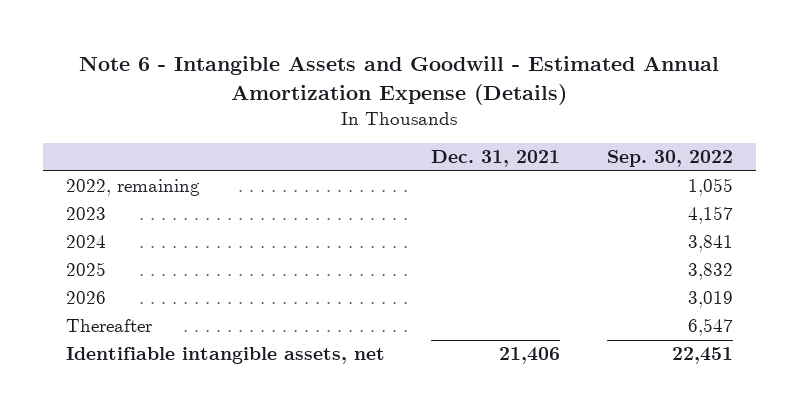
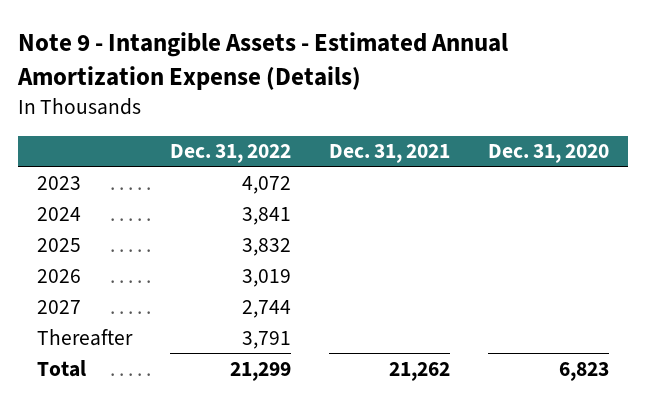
- Note 6 - Intangible Assets and Goodwill - Estimated Annual Amortization Expense (Details)
+ Note 9 - Intangible Assets - Estimated Annual Amortization Expense (Details)
- | Dec. 31, 2021 | Sep. 30, 2022
+ | Dec. 31, 2022 | Dec. 31, 2021 | Dec. 31, 2020
- 2022, remaining | | 1,055
+ 2027 | 2,744 | |
- Identifiable intangible assets, net | 21,406 | 22,451
+ Total | 21,299 | 21,262 | 6,823

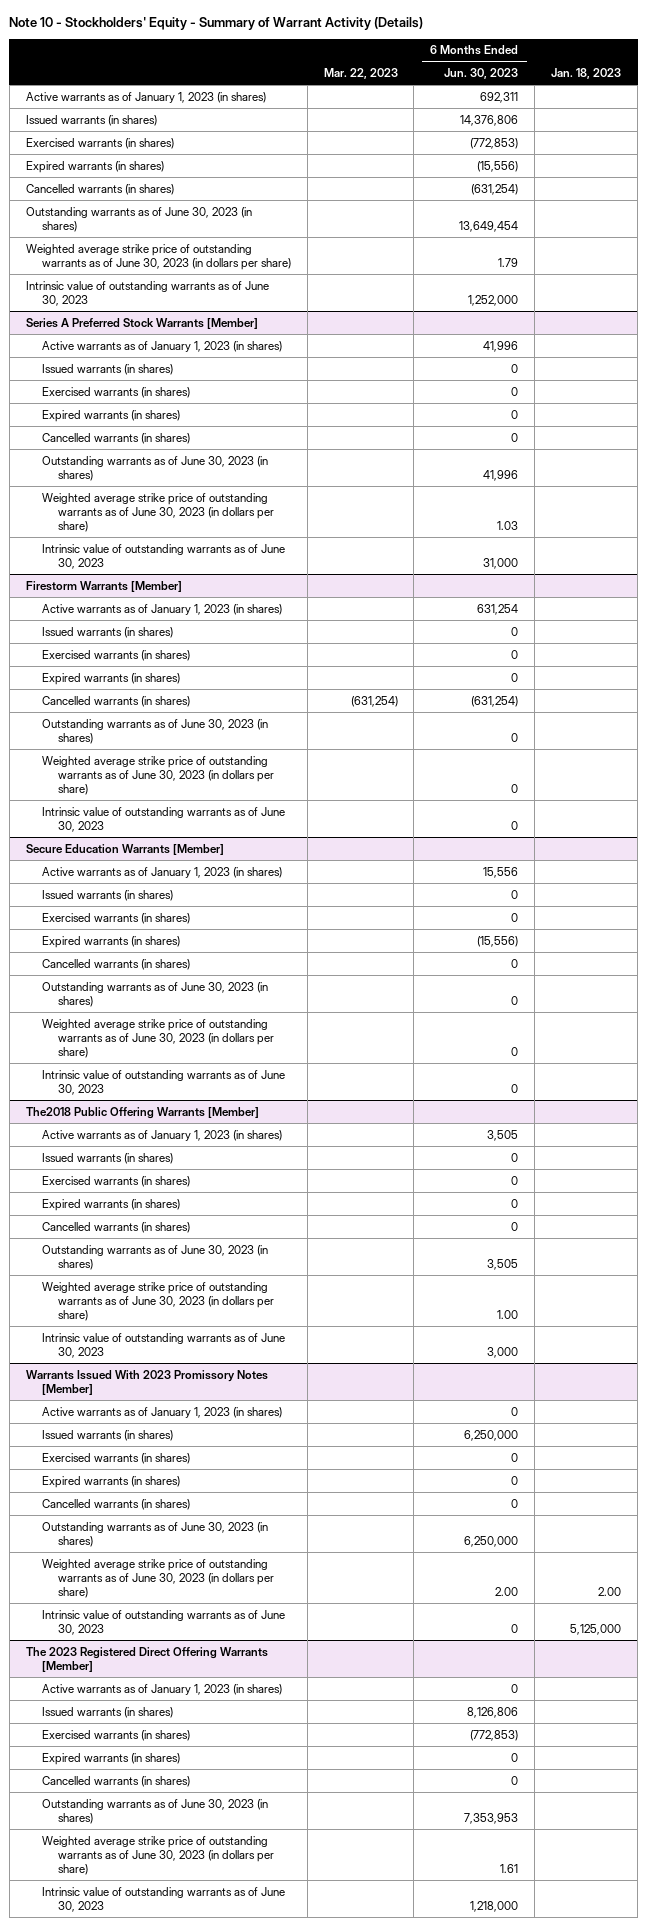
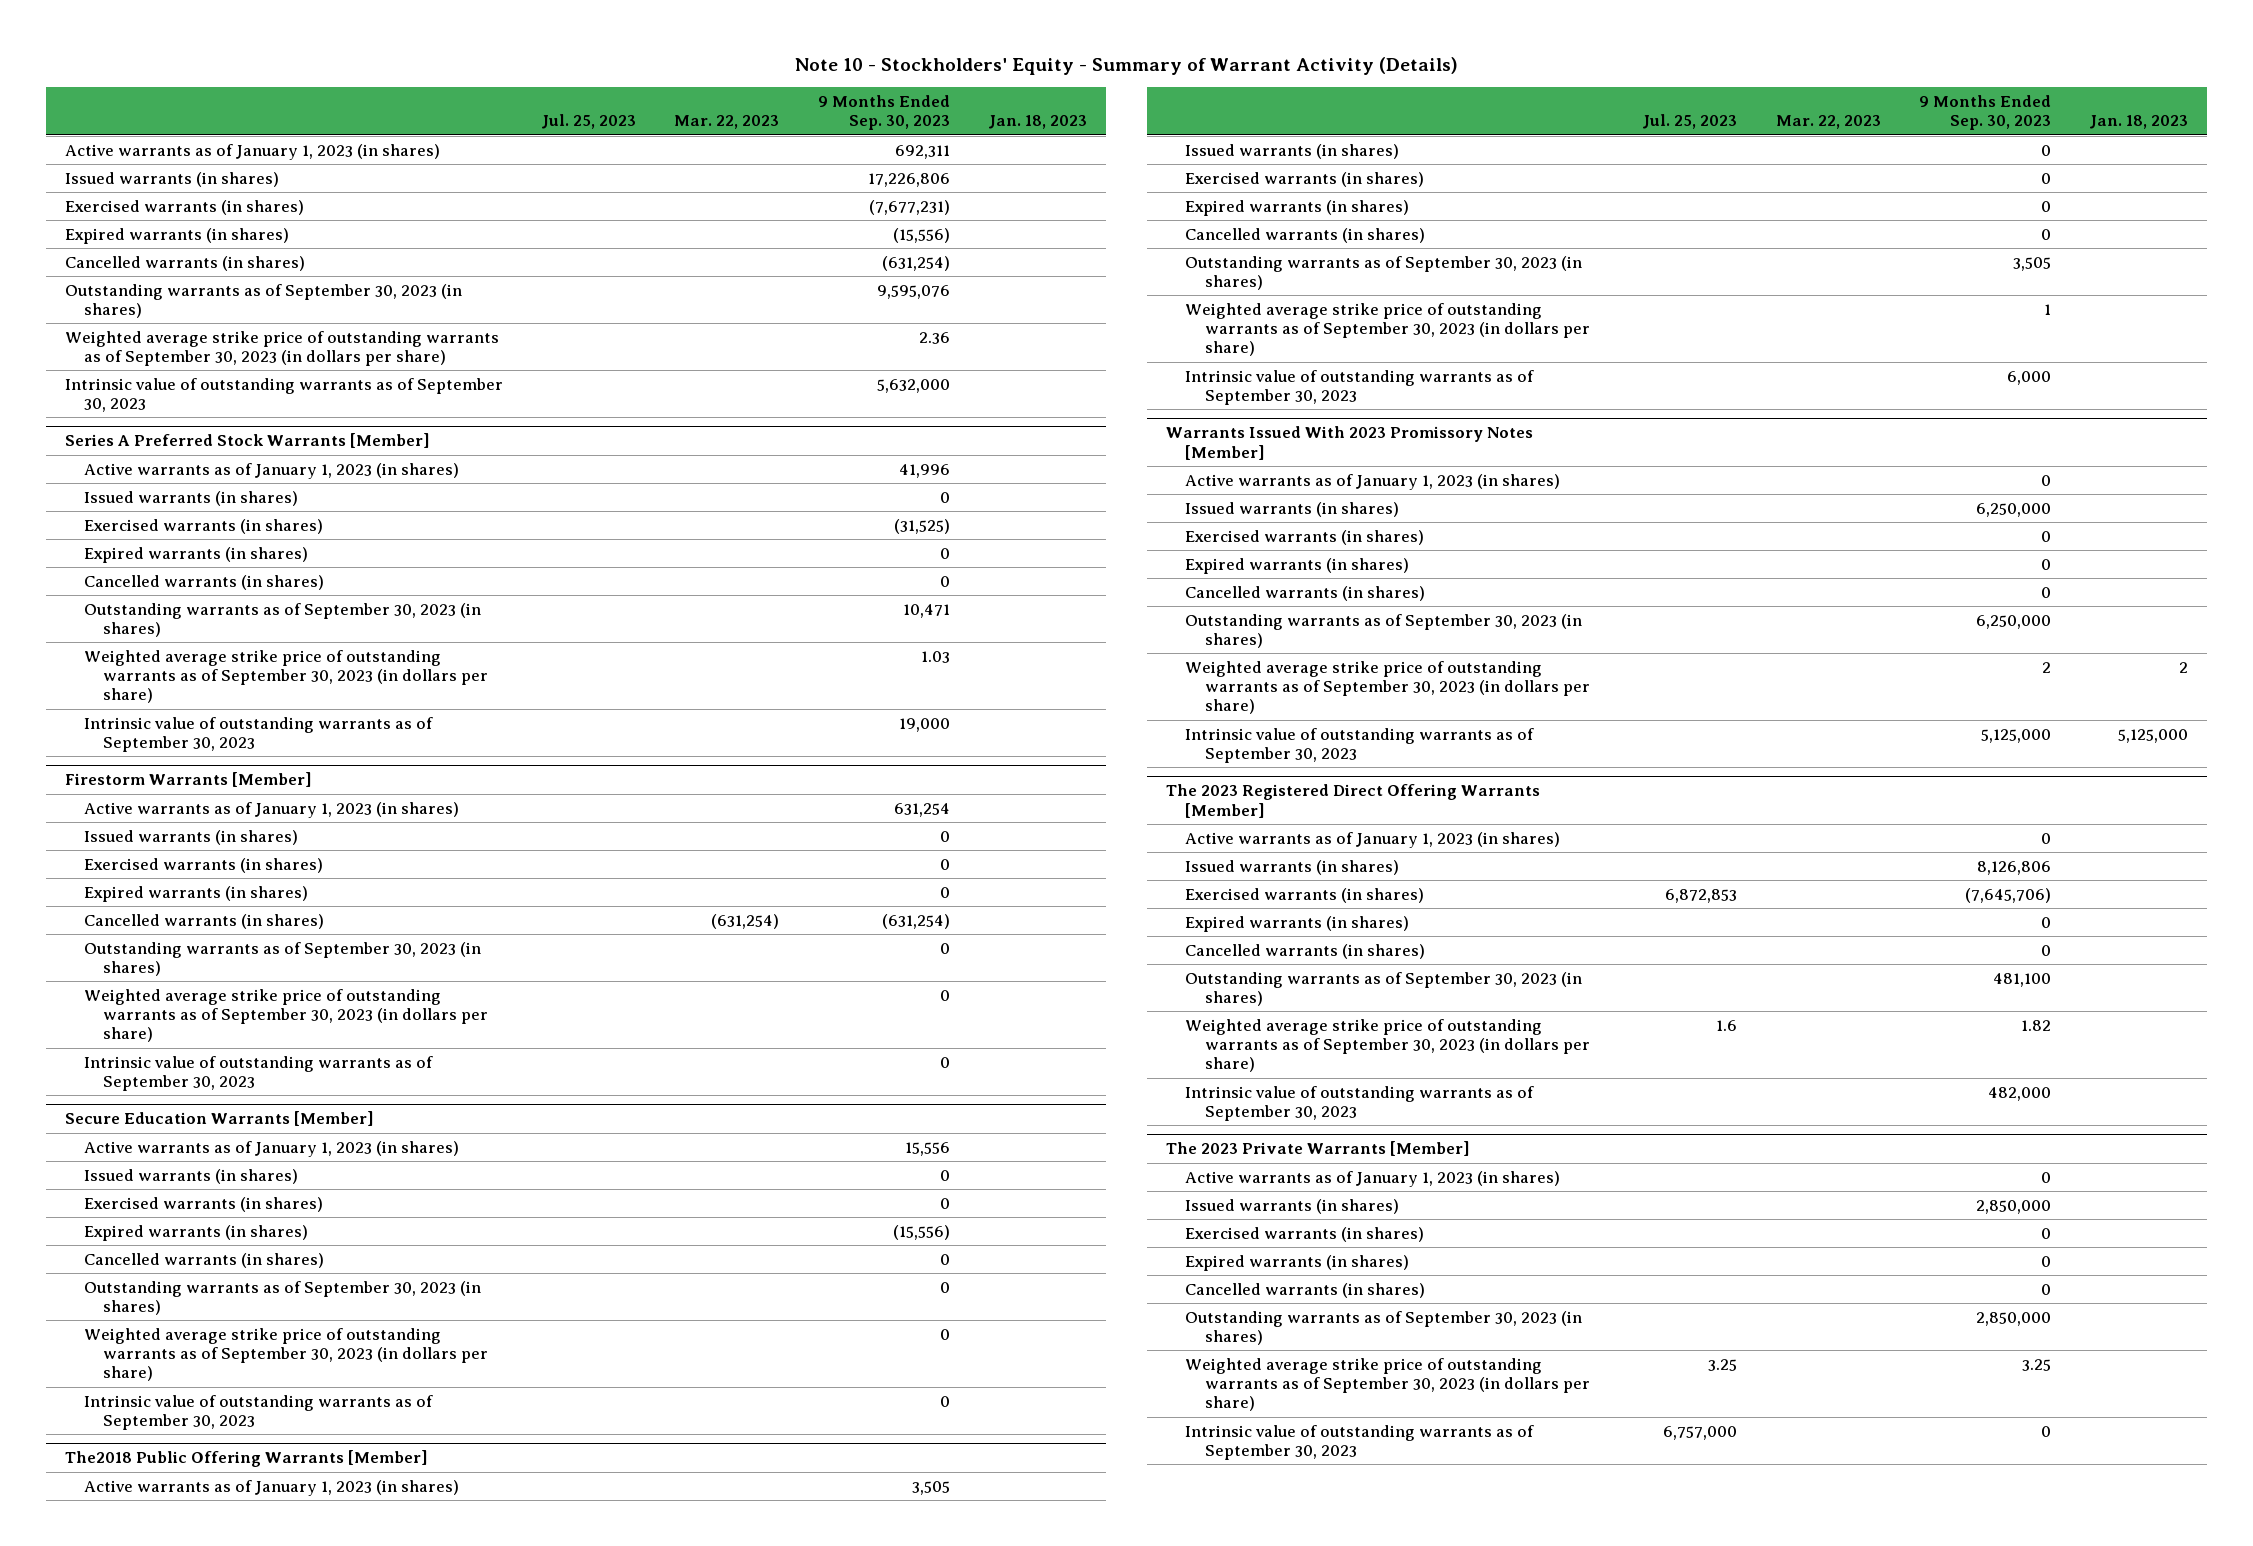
- | Mar. 22, 2023 | 6 Months Ended Jun. 30, 2023 | Jan. 18, 2023
+ | Jul. 25, 2023 | Mar. 22, 2023 | 9 Months Ended Sep. 30, 2023 | Jan. 18, 2023
- Outstanding warrants as of June 30, 2023 (in shares) | | 13,649,454 |
- Weighted average strike price of outstanding warrants as of June 30, 2023 (in dollars per share) | | 1.79 |
- Intrinsic value of outstanding warrants as of June 30, 2023 | | 1,252,000 |
+ Outstanding warrants as of September 30, 2023 (in shares) | | | 9,595,076 |
+ Weighted average strike price of outstanding warrants as of September 30, 2023 (in dollars per share) | | | 2.36 |
+ Intrinsic value of outstanding warrants as of September 30, 2023 | | | 5,632,000 |
@ Series A Preferred Stock Warrants [Member]
- Outstanding warrants as of June 30, 2023 (in shares) | | 41,996 |
- Weighted average strike price of outstanding warrants as of June 30, 2023 (in dollars per share) | | 1.03 |
- Intrinsic value of outstanding warrants as of June 30, 2023 | | 31,000 |
+ Outstanding warrants as of September 30, 2023 (in shares) | | | 10,471 |
+ Weighted average strike price of outstanding warrants as of September 30, 2023 (in dollars per share) | | | 1.03 |
+ Intrinsic value of outstanding warrants as of September 30, 2023 | | | 19,000 |
@ Firestorm Warrants [Member]
- Outstanding warrants as of June 30, 2023 (in shares) | | 0 |
- Weighted average strike price of outstanding warrants as of June 30, 2023 (in dollars per share) | | 0 |
- Intrinsic value of outstanding warrants as of June 30, 2023 | | 0 |
+ Outstanding warrants as of September 30, 2023 (in shares) | | | 0 |
+ Weighted average strike price of outstanding warrants as of September 30, 2023 (in dollars per share) | | | 0 |
+ Intrinsic value of outstanding warrants as of September 30, 2023 | | | 0 |
@ Secure Education Warrants [Member]
- Outstanding warrants as of June 30, 2023 (in shares) | | 0 |
- Weighted average strike price of outstanding warrants as of June 30, 2023 (in dollars per share) | | 0 |
- Intrinsic value of outstanding warrants as of June 30, 2023 | | 0 |
+ Outstanding warrants as of September 30, 2023 (in shares) | | | 0 |
+ Weighted average strike price of outstanding warrants as of September 30, 2023 (in dollars per share) | | | 0 |
+ Intrinsic value of outstanding warrants as of September 30, 2023 | | | 0 |
@ The2018 Public Offering Warrants [Member]
- Outstanding warrants as of June 30, 2023 (in shares) | | 3,505 |
- Weighted average strike price of outstanding warrants as of June 30, 2023 (in dollars per share) | | 1.00 |
- Intrinsic value of outstanding warrants as of June 30, 2023 | | 3,000 |
+ Outstanding warrants as of September 30, 2023 (in shares) | | | 3,505 |
+ Weighted average strike price of outstanding warrants as of September 30, 2023 (in dollars per share) | | | 1 |
+ Intrinsic value of outstanding warrants as of September 30, 2023 | | | 6,000 |
@ Warrants Issued With 2023 Promissory Notes [Member]
- Outstanding warrants as of June 30, 2023 (in shares) | | 6,250,000 |
- Weighted average strike price of outstanding warrants as of June 30, 2023 (in dollars per share) | | 2.00 | 2.00
- Intrinsic value of outstanding warrants as of June 30, 2023 | | 0 | 5,125,000
+ Outstanding warrants as of September 30, 2023 (in shares) | | | 6,250,000 |
+ Weighted average strike price of outstanding warrants as of September 30, 2023 (in dollars per share) | | | 2 | 2
+ Intrinsic value of outstanding warrants as of September 30, 2023 | | | 5,125,000 | 5,125,000
@ The 2023 Registered Direct Offering Warrants [Member]
- Outstanding warrants as of June 30, 2023 (in shares) | | 7,353,953 |
- Weighted average strike price of outstanding warrants as of June 30, 2023 (in dollars per share) | | 1.61 |
- Intrinsic value of outstanding warrants as of June 30, 2023 | | 1,218,000 |
+ Outstanding warrants as of September 30, 2023 (in shares) | | | 481,100 |
+ Weighted average strike price of outstanding warrants as of September 30, 2023 (in dollars per share) | 1.6 | | 1.82 |
+ Intrinsic value of outstanding warrants as of September 30, 2023 | | | 482,000 |
+ The 2023 Private Warrants [Member]
+ Active warrants as of January 1, 2023 (in shares) | | | 0 |
+ Issued warrants (in shares) | | | 2,850,000 |
+ Exercised warrants (in shares) | | | 0 |
+ Expired warrants (in shares) | | | 0 |
+ Cancelled warrants (in shares) | | | 0 |
+ Outstanding warrants as of September 30, 2023 (in shares) | | | 2,850,000 |
+ Weighted average strike price of outstanding warrants as of September 30, 2023 (in dollars per share) | 3.25 | | 3.25 |
+ Intrinsic value of outstanding warrants as of September 30, 2023 | 6,757,000 | | 0 |

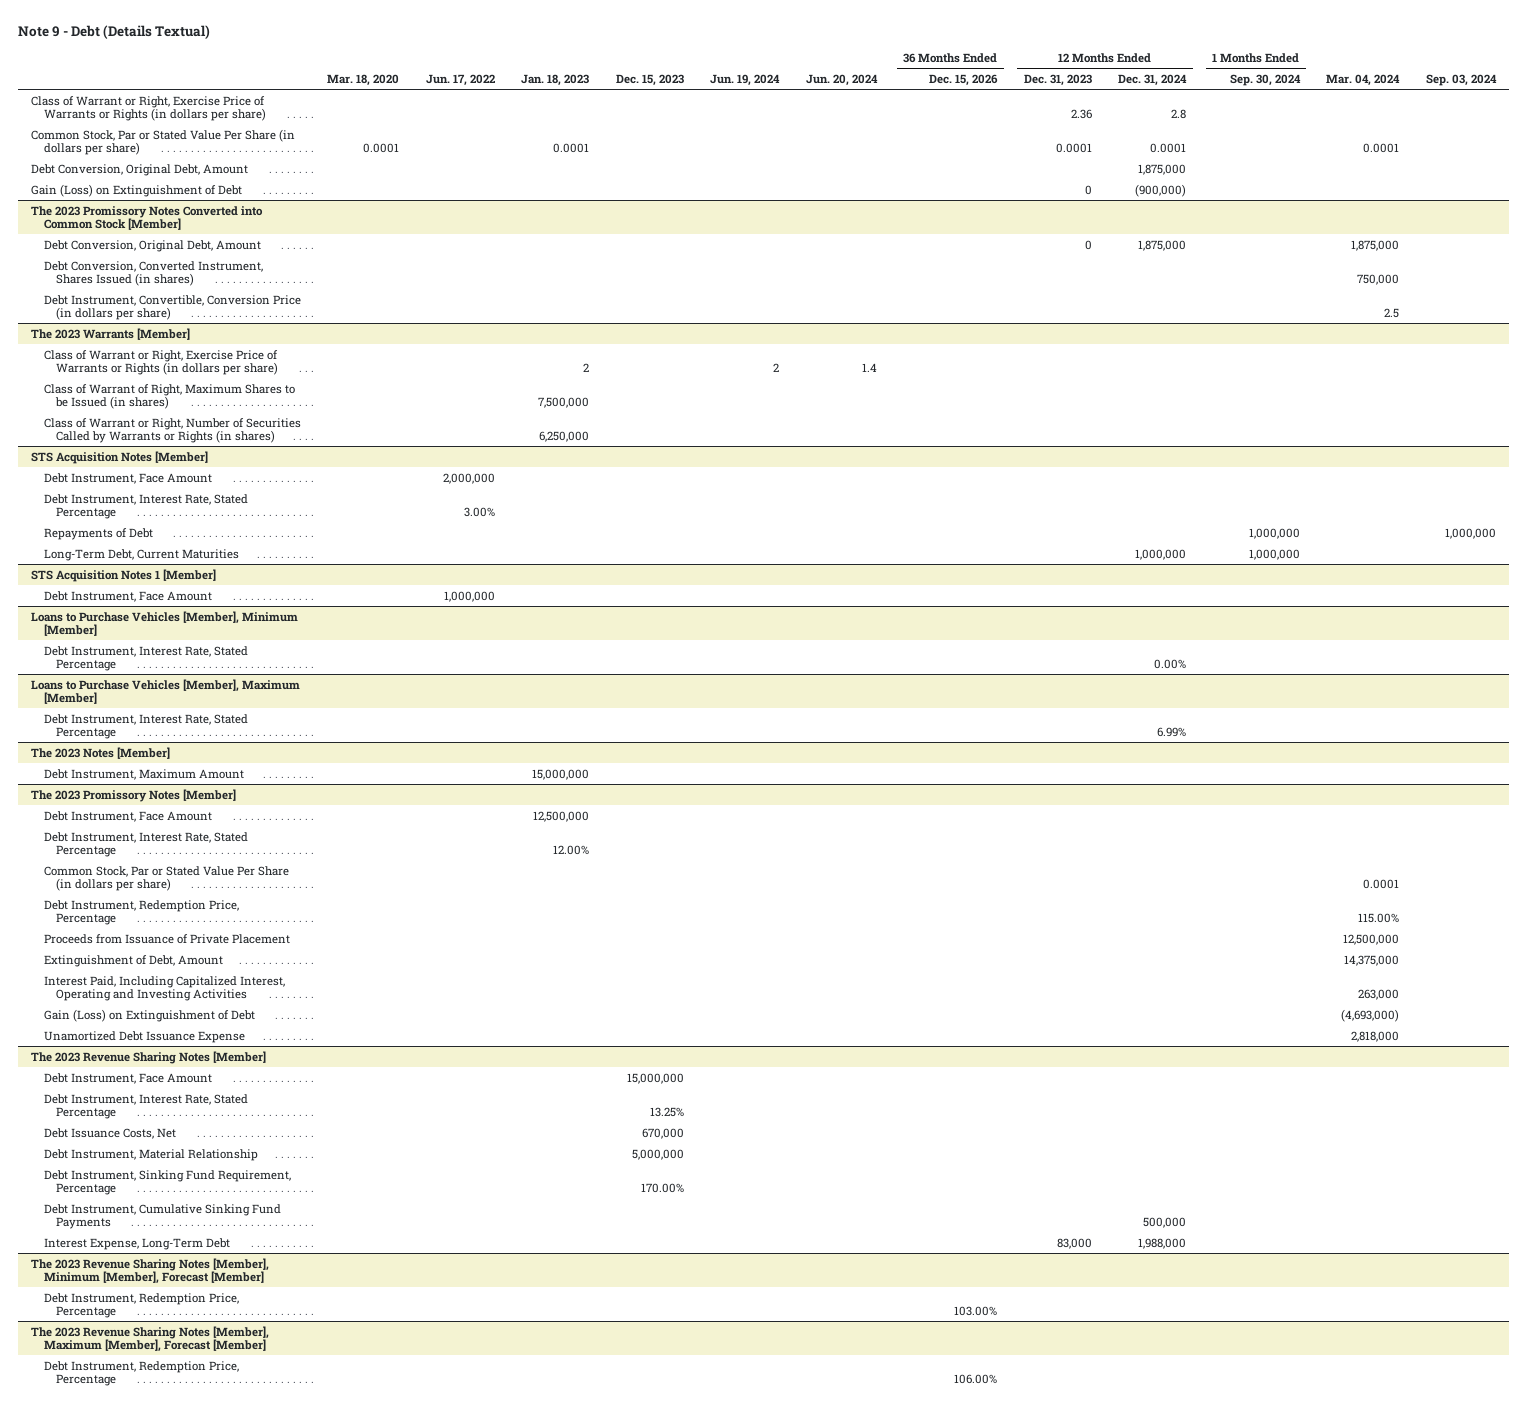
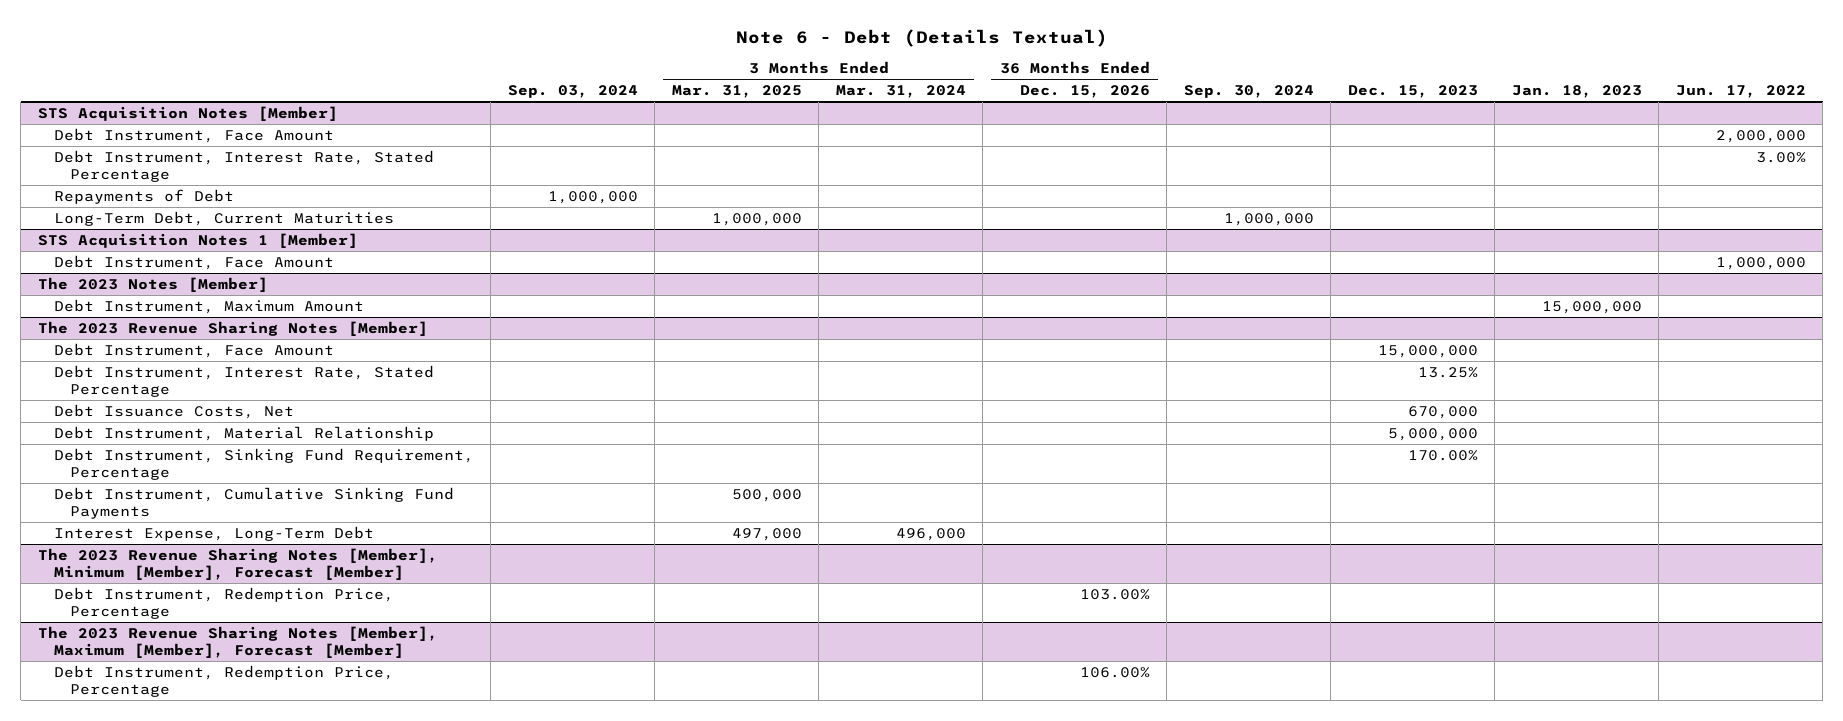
- Note 9 - Debt (Details Textual)
+ Note 6 - Debt (Details Textual)
- | Mar. 18, 2020 | Jun. 17, 2022 | Jan. 18, 2023 | Dec. 15, 2023 | Jun. 19, 2024 | Jun. 20, 2024 | 36 Months Ended Dec. 15, 2026 | 12 Months Ended Dec. 31, 2023 | 12 Months Ended Dec. 31, 2024 | 1 Months Ended Sep. 30, 2024 | Mar. 04, 2024 | Sep. 03, 2024
+ | Sep. 03, 2024 | 3 Months Ended Mar. 31, 2025 | 3 Months Ended Mar. 31, 2024 | 36 Months Ended Dec. 15, 2026 | Sep. 30, 2024 | Dec. 15, 2023 | Jan. 18, 2023 | Jun. 17, 2022
- Class of Warrant or Right, Exercise Price of Warrants or Rights (in dollars per share) | | | | | | | | 2.36 | 2.8 | | |
- Common Stock, Par or Stated Value Per Share (in dollars per share) | 0.0001 | | 0.0001 | | | | | 0.0001 | 0.0001 | | 0.0001 |
- Debt Conversion, Original Debt, Amount | | | | | | | | | 1,875,000 | | |
- Gain (Loss) on Extinguishment of Debt | | | | | | | | 0 | (900,000) | | |
- The 2023 Promissory Notes Converted into Common Stock [Member]
- Debt Conversion, Original Debt, Amount | | | | | | | | 0 | 1,875,000 | | 1,875,000 |
- Debt Conversion, Converted Instrument, Shares Issued (in shares) | | | | | | | | | | | 750,000 |
- Debt Instrument, Convertible, Conversion Price (in dollars per share) | | | | | | | | | | | 2.5 |
- The 2023 Warrants [Member]
- Class of Warrant or Right, Exercise Price of Warrants or Rights (in dollars per share) | | | 2 | | 2 | 1.4 | | | | | |
- Class of Warrant of Right, Maximum Shares to be Issued (in shares) | | | 7,500,000 | | | | | | | | |
- Class of Warrant or Right, Number of Securities Called by Warrants or Rights (in shares) | | | 6,250,000 | | | | | | | | |
- Loans to Purchase Vehicles [Member], Minimum [Member]
- Debt Instrument, Interest Rate, Stated Percentage | | | | | | | | | 0.00% | | |
- Loans to Purchase Vehicles [Member], Maximum [Member]
- Debt Instrument, Interest Rate, Stated Percentage | | | | | | | | | 6.99% | | |
- The 2023 Promissory Notes [Member]
- Debt Instrument, Face Amount | | | 12,500,000 | | | | | | | | |
- Debt Instrument, Interest Rate, Stated Percentage | | | 12.00% | | | | | | | | |
- Common Stock, Par or Stated Value Per Share (in dollars per share) | | | | | | | | | | | 0.0001 |
- Debt Instrument, Redemption Price, Percentage | | | | | | | | | | | 115.00% |
- Proceeds from Issuance of Private Placement | | | | | | | | | | | 12,500,000 |
- Extinguishment of Debt, Amount | | | | | | | | | | | 14,375,000 |
- Interest Paid, Including Capitalized Interest, Operating and Investing Activities | | | | | | | | | | | 263,000 |
- Gain (Loss) on Extinguishment of Debt | | | | | | | | | | | (4,693,000) |
- Unamortized Debt Issuance Expense | | | | | | | | | | | 2,818,000 |

